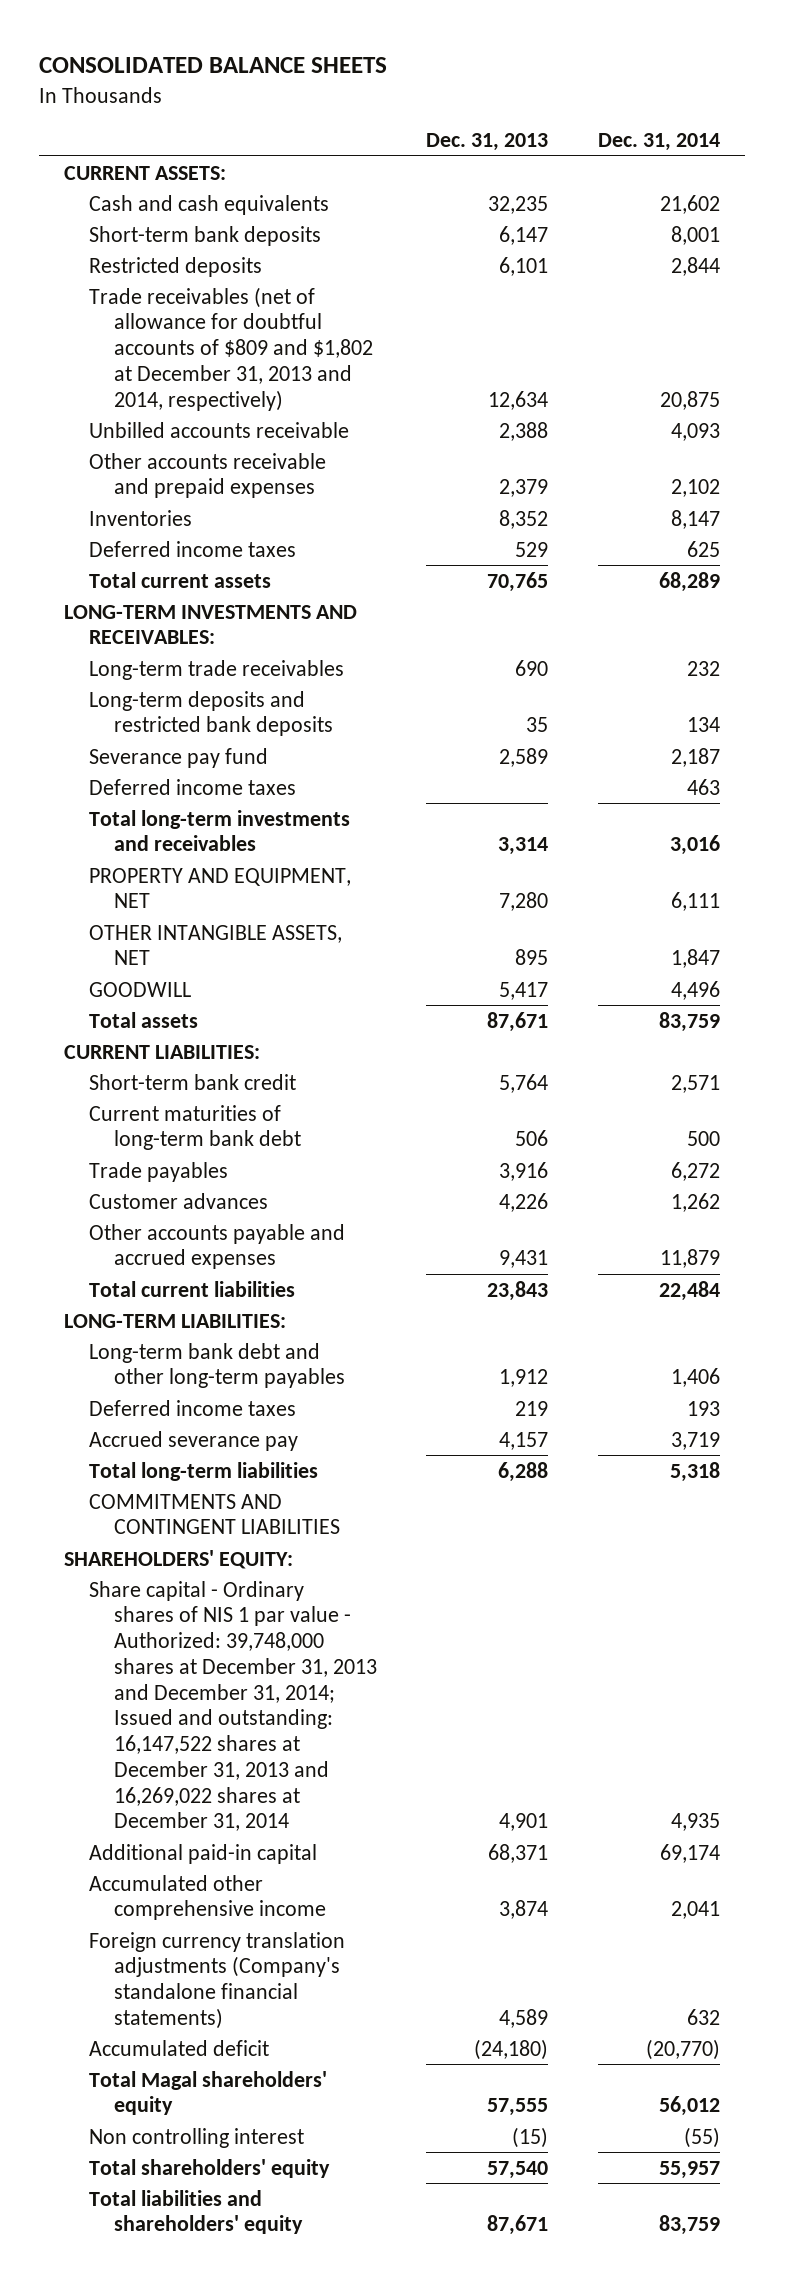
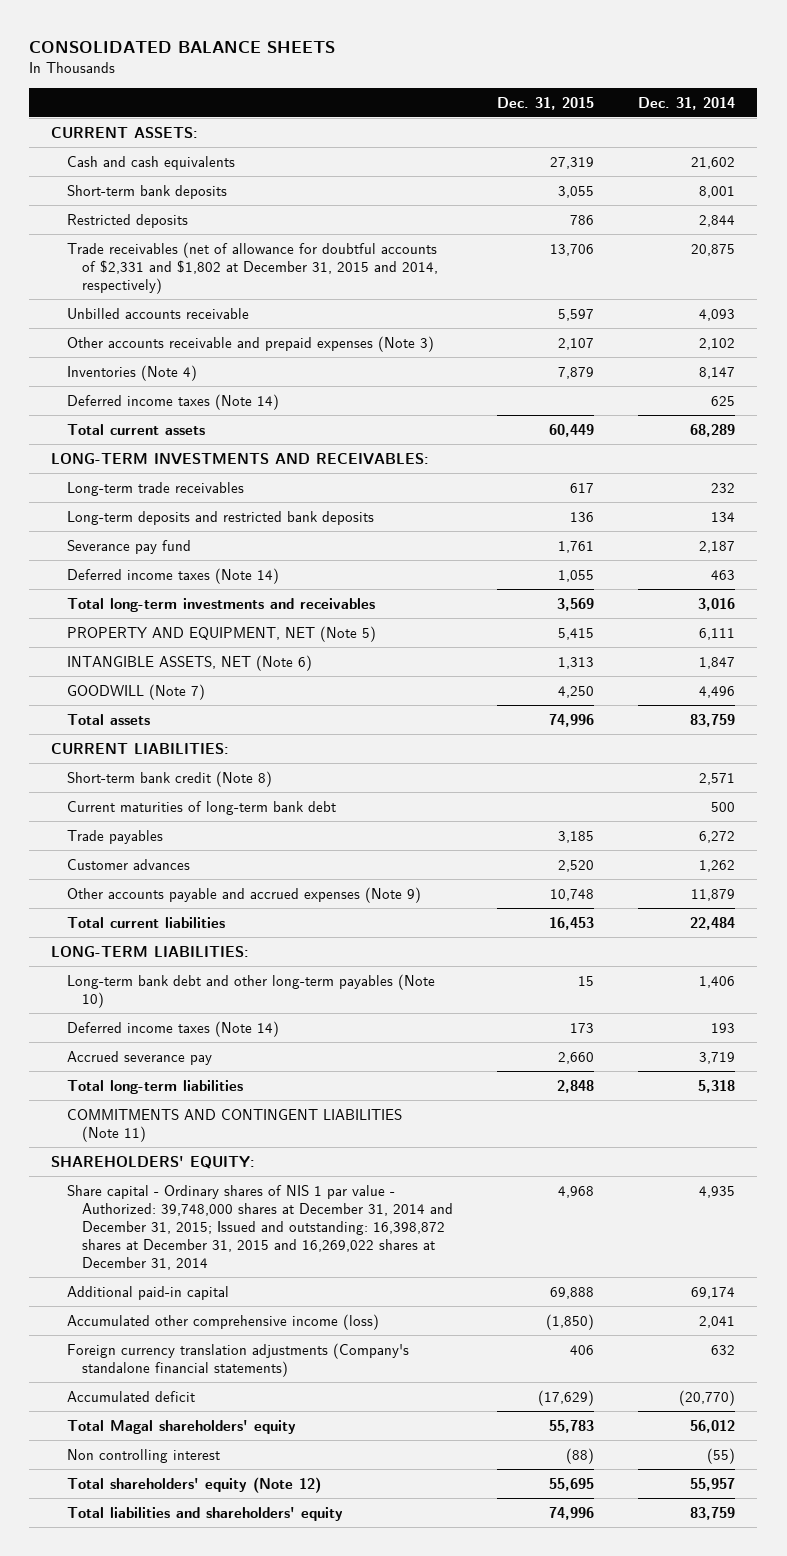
- | Dec. 31, 2013 | Dec. 31, 2014
+ | Dec. 31, 2015 | Dec. 31, 2014
- Trade receivables (net of allowance for doubtful accounts of $809 and $1,802 at December 31, 2013 and 2014, respectively) | 12,634 | 20,875
+ Trade receivables (net of allowance for doubtful accounts of $2,331 and $1,802 at December 31, 2015 and 2014, respectively) | 13,706 | 20,875
- Other accounts receivable and prepaid expenses | 2,379 | 2,102
- Inventories | 8,352 | 8,147
- Deferred income taxes | 529 | 625
+ Other accounts receivable and prepaid expenses (Note 3) | 2,107 | 2,102
+ Inventories (Note 4) | 7,879 | 8,147
+ Deferred income taxes (Note 14) | | 625
- Deferred income taxes | | 463
+ Deferred income taxes (Note 14) | 1,055 | 463
- PROPERTY AND EQUIPMENT, NET | 7,280 | 6,111
- OTHER INTANGIBLE ASSETS, NET | 895 | 1,847
- GOODWILL | 5,417 | 4,496
+ PROPERTY AND EQUIPMENT, NET (Note 5) | 5,415 | 6,111
+ INTANGIBLE ASSETS, NET (Note 6) | 1,313 | 1,847
+ GOODWILL (Note 7) | 4,250 | 4,496
- Short-term bank credit | 5,764 | 2,571
+ Short-term bank credit (Note 8) | | 2,571
- Other accounts payable and accrued expenses | 9,431 | 11,879
+ Other accounts payable and accrued expenses (Note 9) | 10,748 | 11,879
- Long-term bank debt and other long-term payables | 1,912 | 1,406
- Deferred income taxes | 219 | 193
+ Long-term bank debt and other long-term payables (Note 10) | 15 | 1,406
+ Deferred income taxes (Note 14) | 173 | 193
- COMMITMENTS AND CONTINGENT LIABILITIES
+ COMMITMENTS AND CONTINGENT LIABILITIES (Note 11)
- Share capital - Ordinary shares of NIS 1 par value - Authorized: 39,748,000 shares at December 31, 2013 and December 31, 2014; Issued and outstanding: 16,147,522 shares at December 31, 2013 and 16,269,022 shares at December 31, 2014 | 4,901 | 4,935
+ Share capital - Ordinary shares of NIS 1 par value - Authorized: 39,748,000 shares at December 31, 2014 and December 31, 2015; Issued and outstanding: 16,398,872 shares at December 31, 2015 and 16,269,022 shares at December 31, 2014 | 4,968 | 4,935
- Accumulated other comprehensive income | 3,874 | 2,041
+ Accumulated other comprehensive income (loss) | (1,850) | 2,041
- Total shareholders' equity | 57,540 | 55,957
+ Total shareholders' equity (Note 12) | 55,695 | 55,957

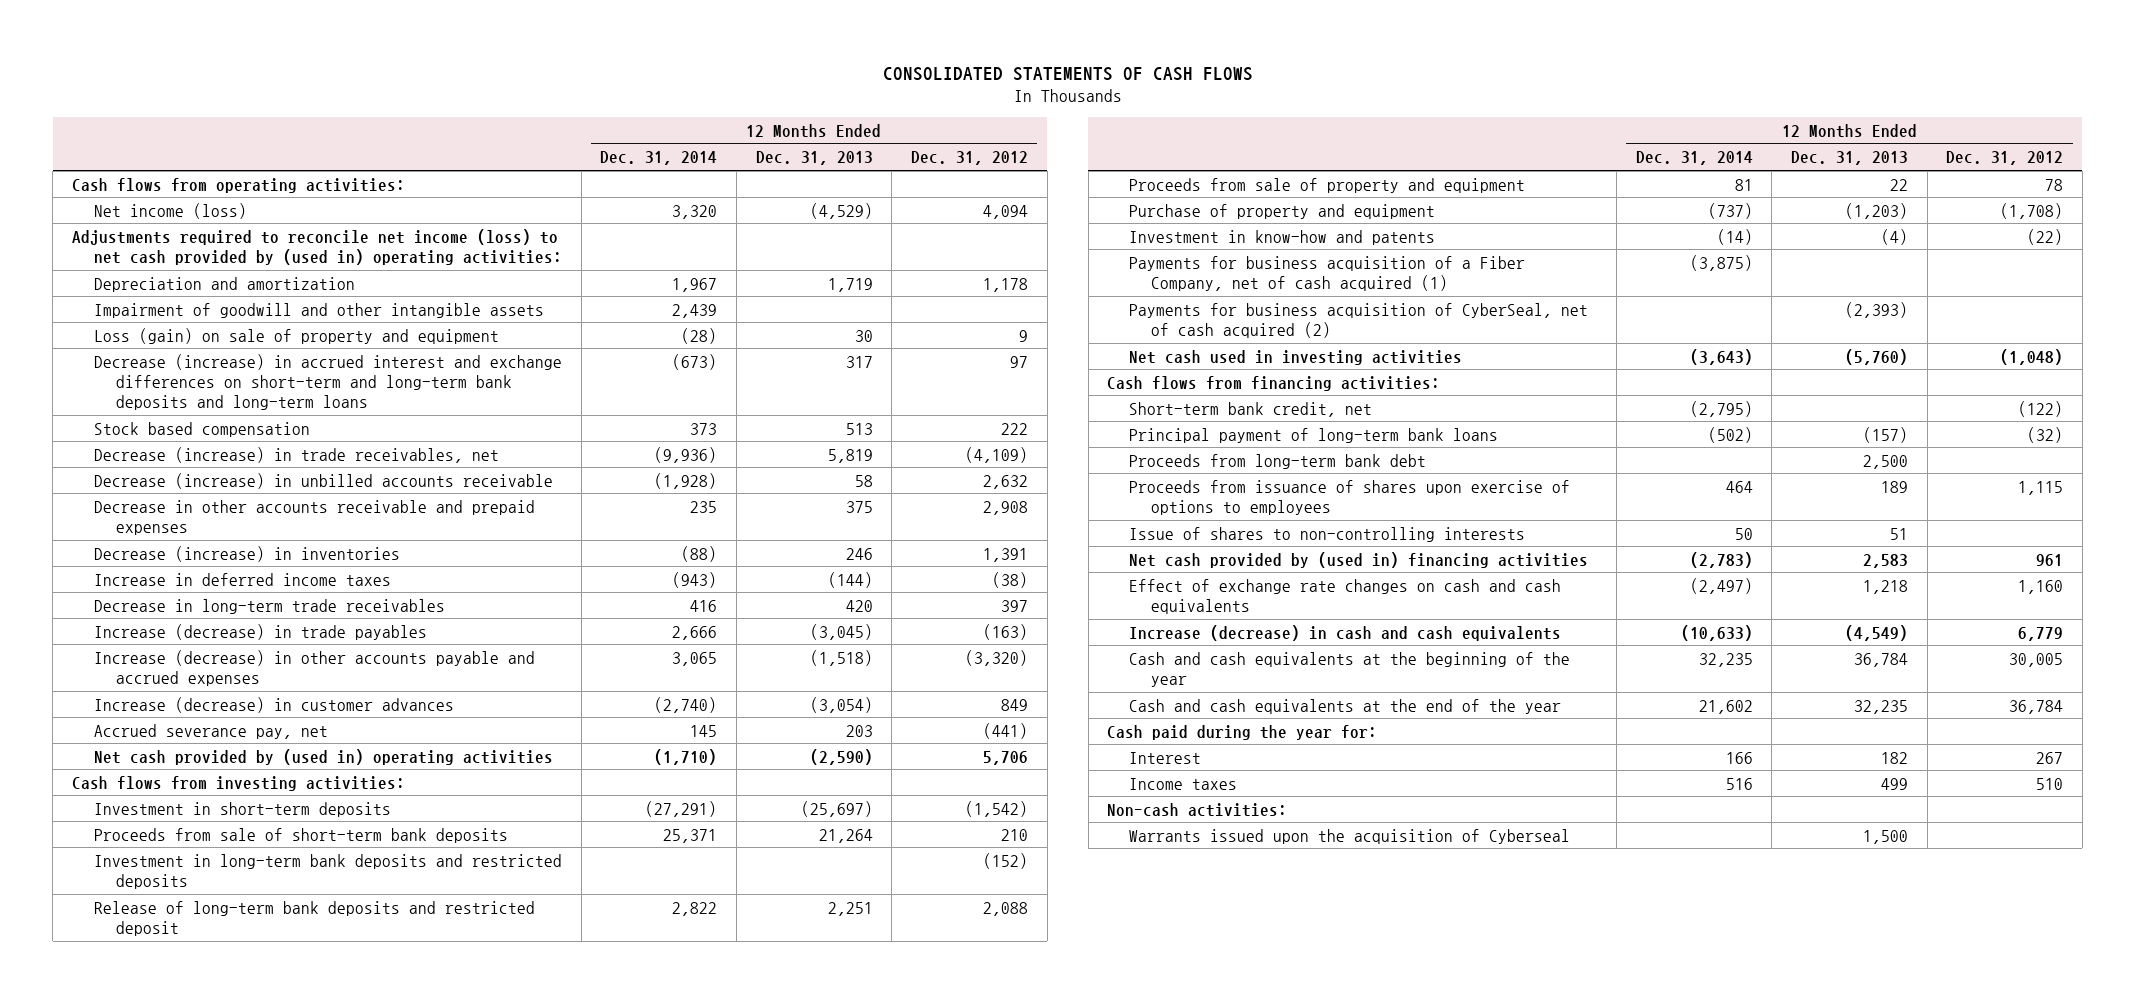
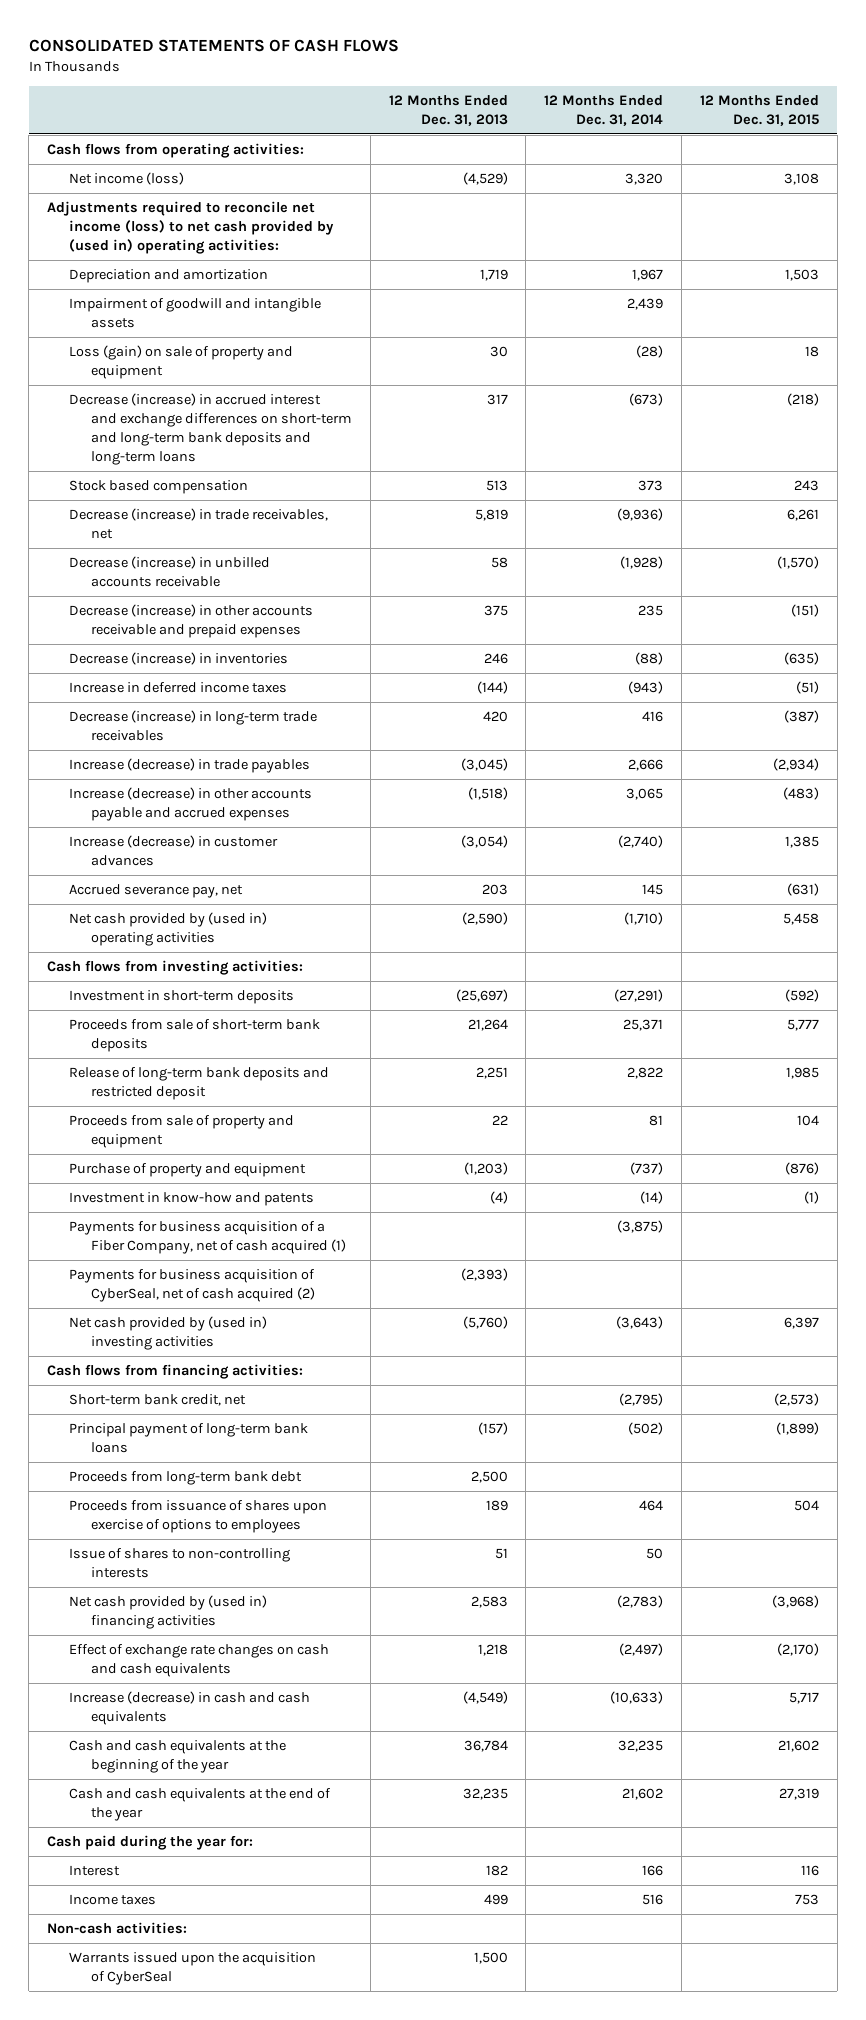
- | 12 Months Ended Dec. 31, 2014 | 12 Months Ended Dec. 31, 2013 | 12 Months Ended Dec. 31, 2012
+ | 12 Months Ended Dec. 31, 2013 | 12 Months Ended Dec. 31, 2014 | 12 Months Ended Dec. 31, 2015
- Impairment of goodwill and other intangible assets | 2,439 | |
+ Impairment of goodwill and intangible assets | | 2,439 |
- Decrease in other accounts receivable and prepaid expenses | 235 | 375 | 2,908
+ Decrease (increase) in other accounts receivable and prepaid expenses | 375 | 235 | (151)
- Decrease in long-term trade receivables | 416 | 420 | 397
+ Decrease (increase) in long-term trade receivables | 420 | 416 | (387)
- Investment in long-term bank deposits and restricted deposits | | | (152)
- Net cash used in investing activities | (3,643) | (5,760) | (1,048)
+ Net cash provided by (used in) investing activities | (5,760) | (3,643) | 6,397
- Warrants issued upon the acquisition of Cyberseal | | 1,500 |
+ Warrants issued upon the acquisition of CyberSeal | 1,500 | |

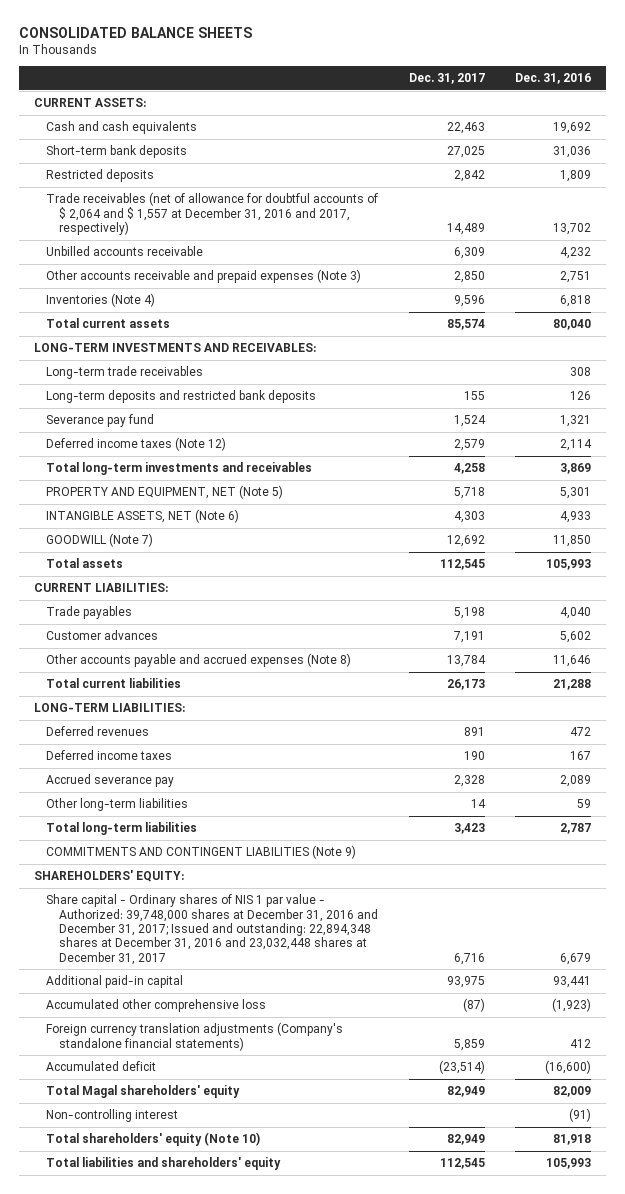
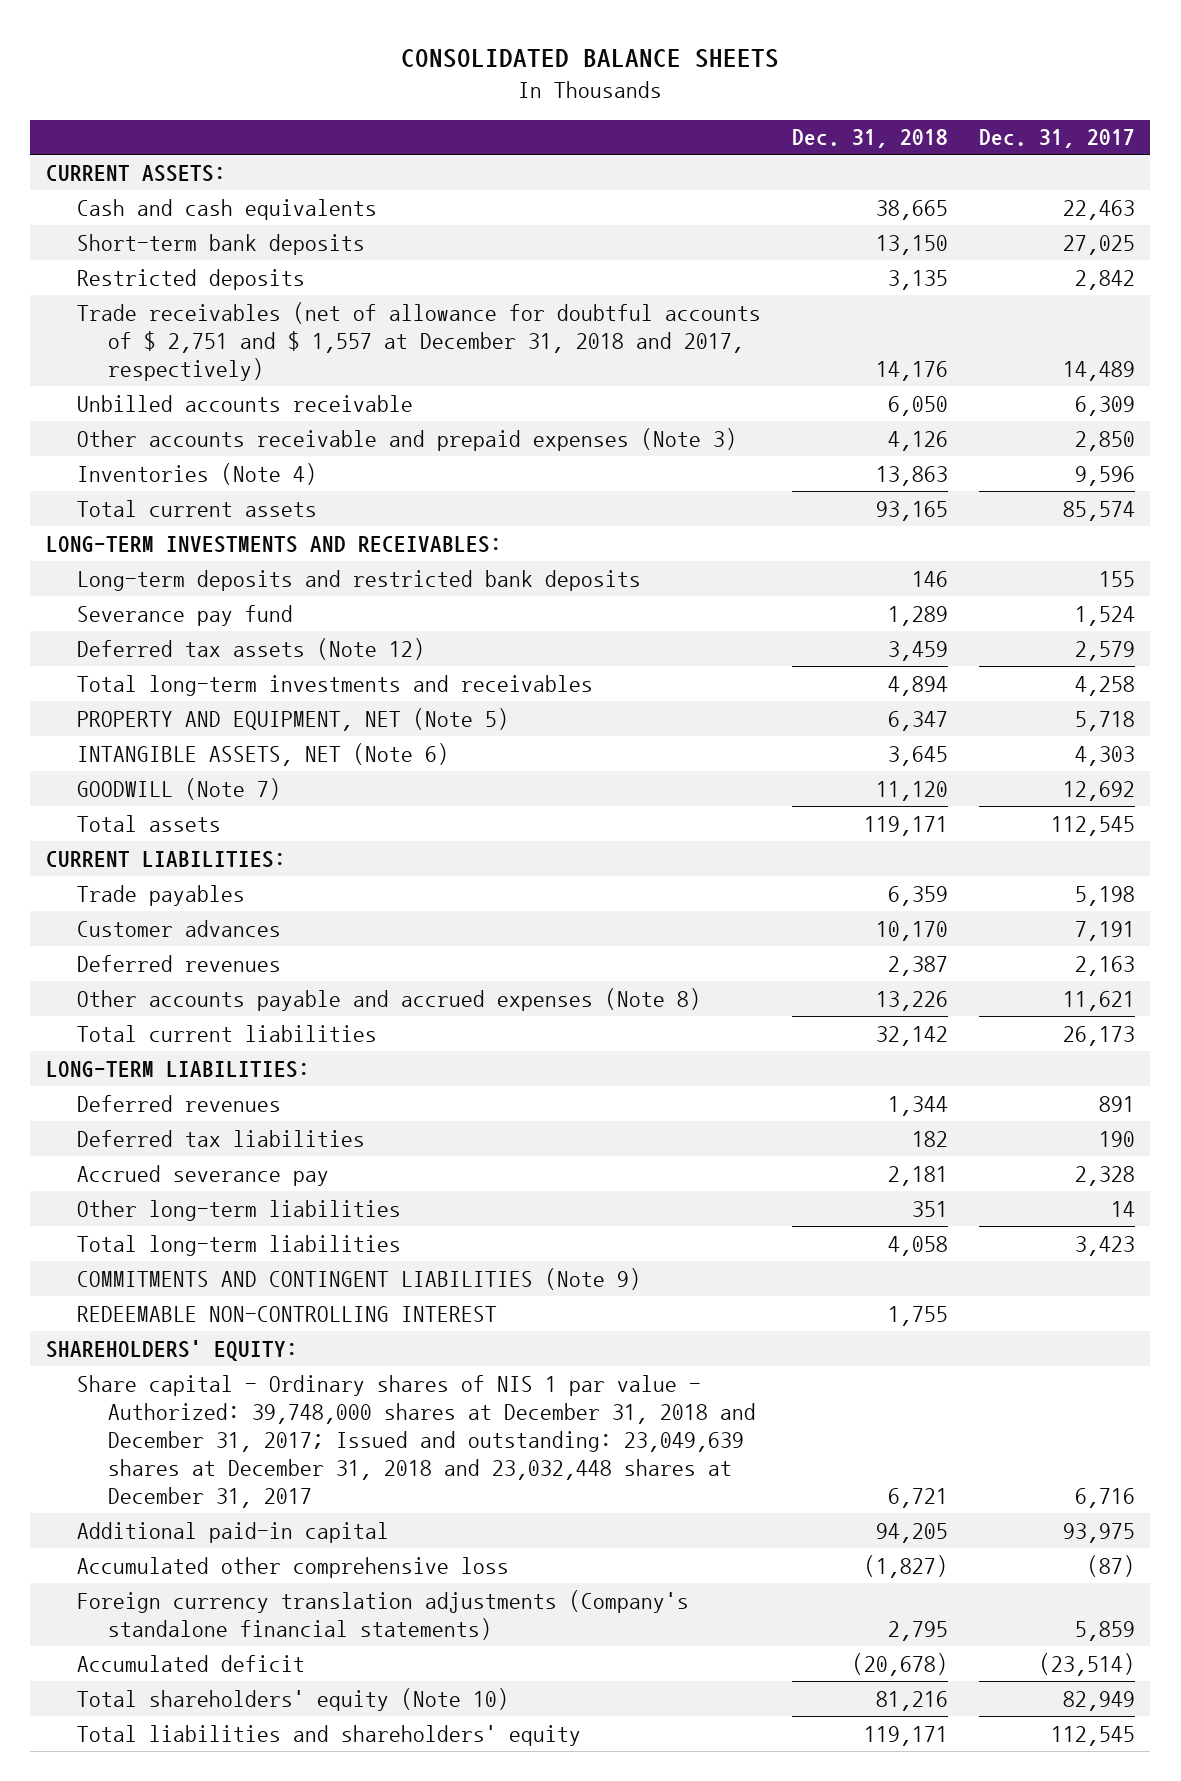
- | Dec. 31, 2017 | Dec. 31, 2016
+ | Dec. 31, 2018 | Dec. 31, 2017
- Trade receivables (net of allowance for doubtful accounts of $ 2,064 and $ 1,557 at December 31, 2016 and 2017, respectively) | 14,489 | 13,702
+ Trade receivables (net of allowance for doubtful accounts of $ 2,751 and $ 1,557 at December 31, 2018 and 2017, respectively) | 14,176 | 14,489
- Long-term trade receivables | | 308
- Deferred income taxes (Note 12) | 2,579 | 2,114
+ Deferred tax assets (Note 12) | 3,459 | 2,579
- Other accounts payable and accrued expenses (Note 8) | 13,784 | 11,646
+ Deferred revenues | 2,387 | 2,163
+ Other accounts payable and accrued expenses (Note 8) | 13,226 | 11,621
- Deferred income taxes | 190 | 167
+ Deferred tax liabilities | 182 | 190
+ REDEEMABLE NON-CONTROLLING INTEREST | 1,755 |
- Share capital - Ordinary shares of NIS 1 par value - Authorized: 39,748,000 shares at December 31, 2016 and December 31, 2017; Issued and outstanding: 22,894,348 shares at December 31, 2016 and 23,032,448 shares at December 31, 2017 | 6,716 | 6,679
+ Share capital - Ordinary shares of NIS 1 par value - Authorized: 39,748,000 shares at December 31, 2018 and December 31, 2017; Issued and outstanding: 23,049,639 shares at December 31, 2018 and 23,032,448 shares at December 31, 2017 | 6,721 | 6,716
- Total Magal shareholders' equity | 82,949 | 82,009
- Non-controlling interest | | (91)

